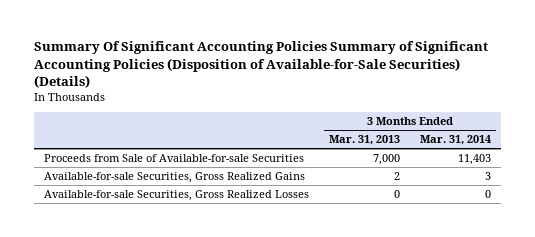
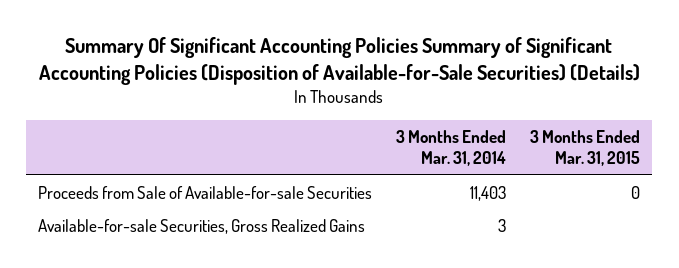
- | 3 Months Ended Mar. 31, 2013 | 3 Months Ended Mar. 31, 2014
+ | 3 Months Ended Mar. 31, 2014 | 3 Months Ended Mar. 31, 2015
- Available-for-sale Securities, Gross Realized Losses | 0 | 0

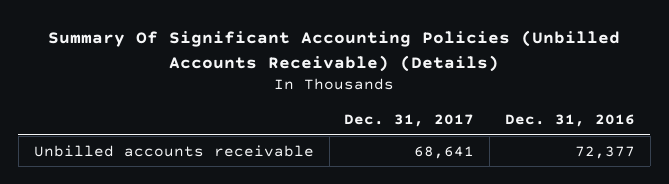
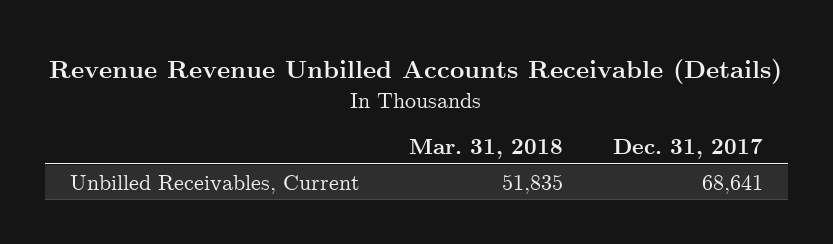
- Summary Of Significant Accounting Policies (Unbilled Accounts Receivable) (Details)
+ Revenue Revenue Unbilled Accounts Receivable (Details)
- | Dec. 31, 2017 | Dec. 31, 2016
+ | Mar. 31, 2018 | Dec. 31, 2017
- Unbilled accounts receivable | 68,641 | 72,377
+ Unbilled Receivables, Current | 51,835 | 68,641

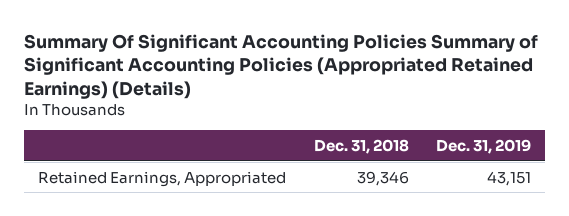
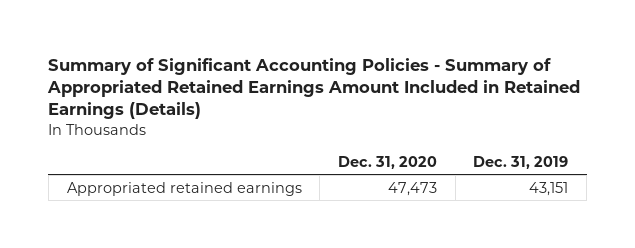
- Summary Of Significant Accounting Policies Summary of Significant Accounting Policies (Appropriated Retained Earnings) (Details)
+ Summary of Significant Accounting Policies - Summary of Appropriated Retained Earnings Amount Included in Retained Earnings (Details)
- | Dec. 31, 2018 | Dec. 31, 2019
+ | Dec. 31, 2020 | Dec. 31, 2019
- Retained Earnings, Appropriated | 39,346 | 43,151
+ Appropriated retained earnings | 47,473 | 43,151

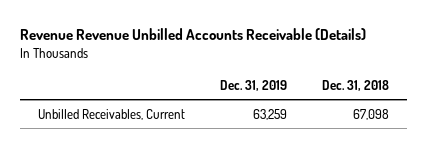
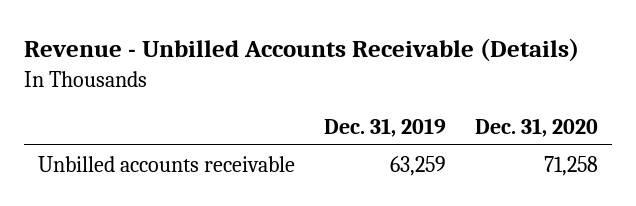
- Revenue Revenue Unbilled Accounts Receivable (Details)
+ Revenue - Unbilled Accounts Receivable (Details)
- | Dec. 31, 2019 | Dec. 31, 2018
+ | Dec. 31, 2019 | Dec. 31, 2020
- Unbilled Receivables, Current | 63,259 | 67,098
+ Unbilled accounts receivable | 63,259 | 71,258

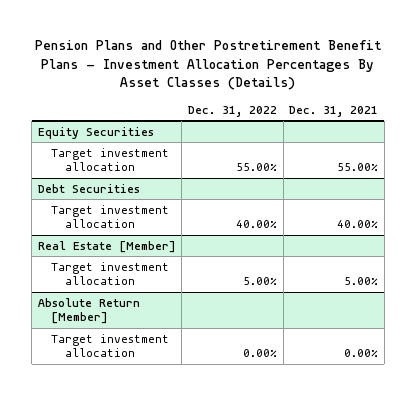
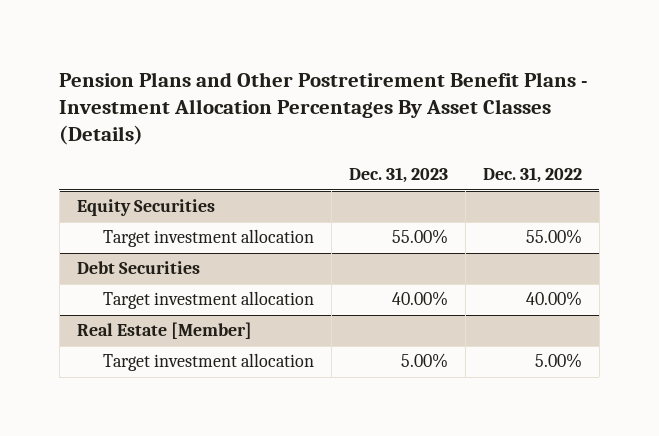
- | Dec. 31, 2022 | Dec. 31, 2021
+ | Dec. 31, 2023 | Dec. 31, 2022
- Absolute Return [Member]
- Target investment allocation | 0.00% | 0.00%

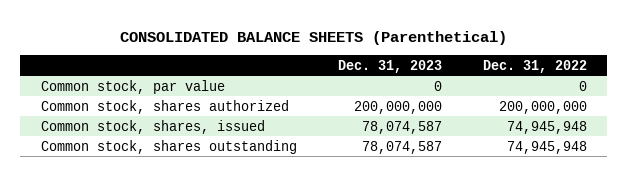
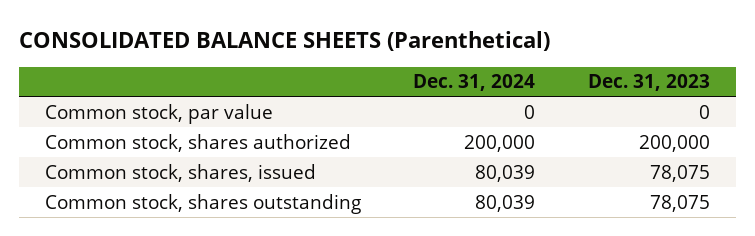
- | Dec. 31, 2023 | Dec. 31, 2022
+ | Dec. 31, 2024 | Dec. 31, 2023
- Common stock, shares authorized | 200,000,000 | 200,000,000
- Common stock, shares, issued | 78,074,587 | 74,945,948
- Common stock, shares outstanding | 78,074,587 | 74,945,948
+ Common stock, shares authorized | 200,000 | 200,000
+ Common stock, shares, issued | 80,039 | 78,075
+ Common stock, shares outstanding | 80,039 | 78,075

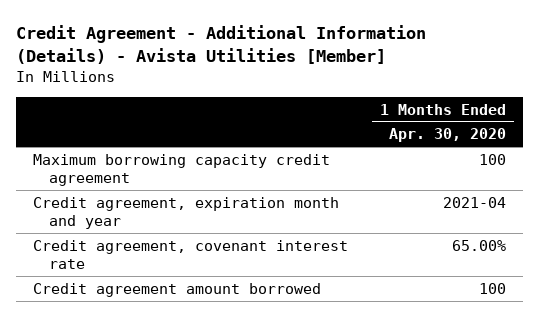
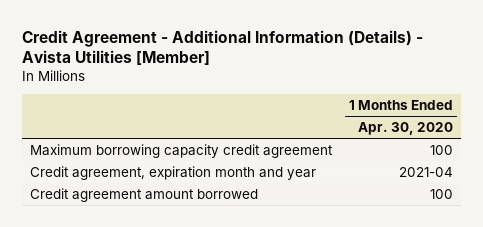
- Credit agreement, covenant interest rate | 65.00%

